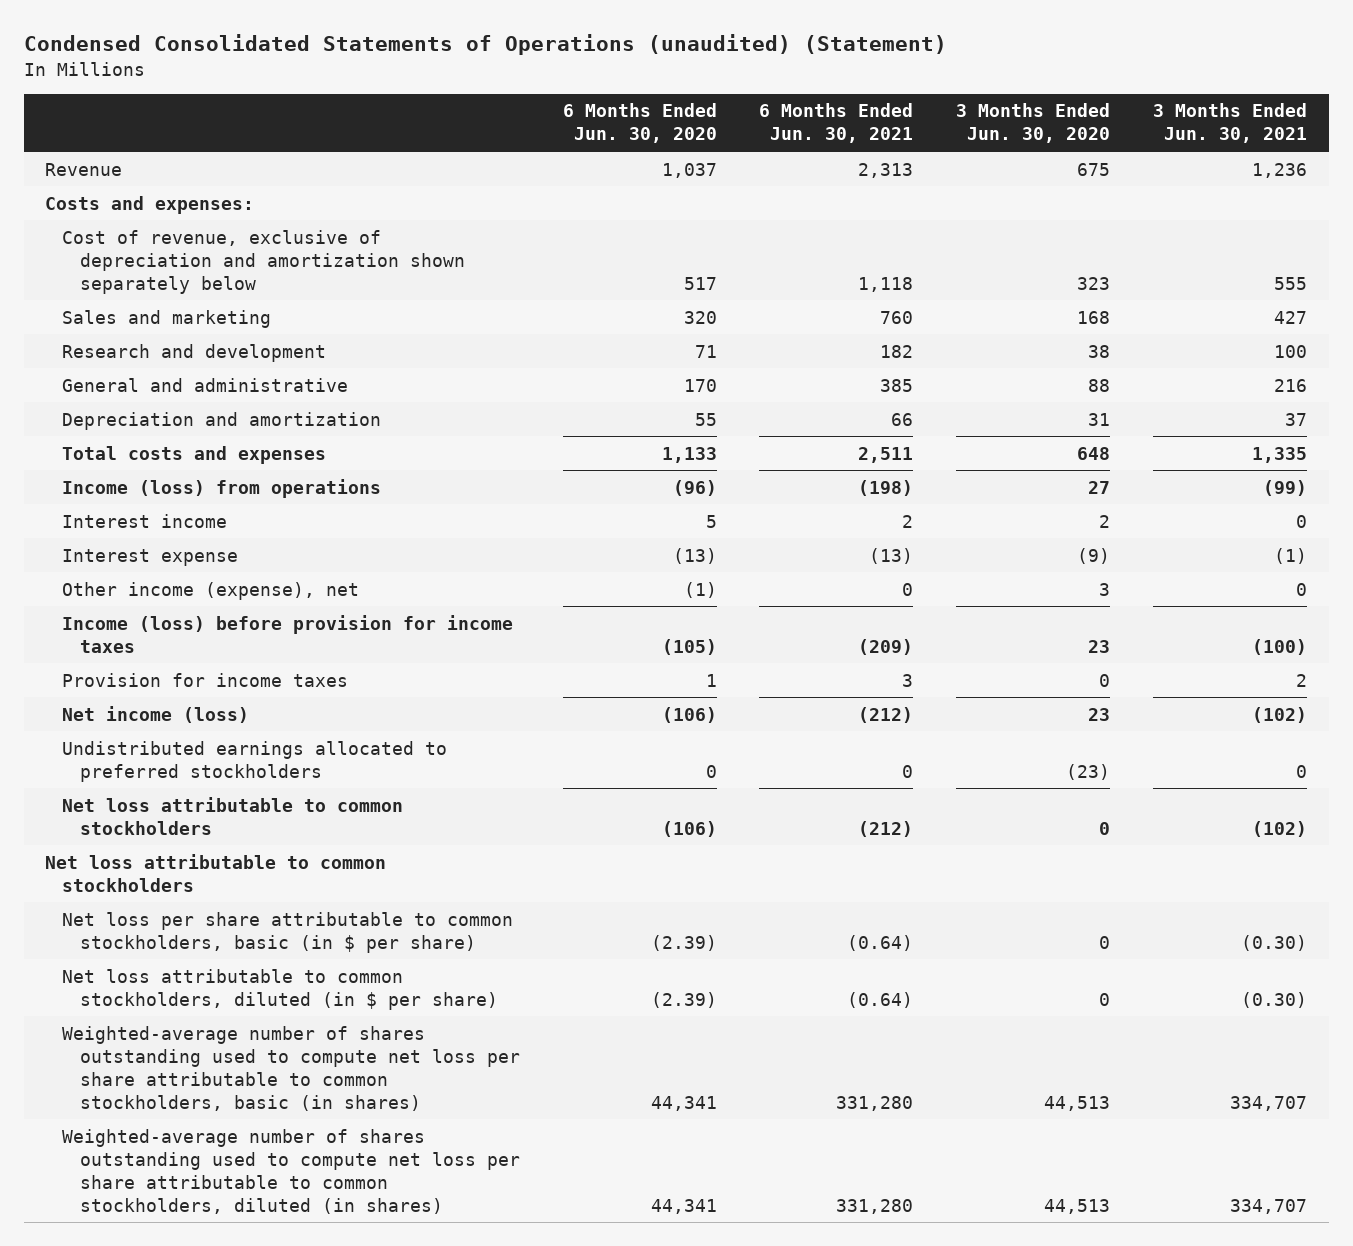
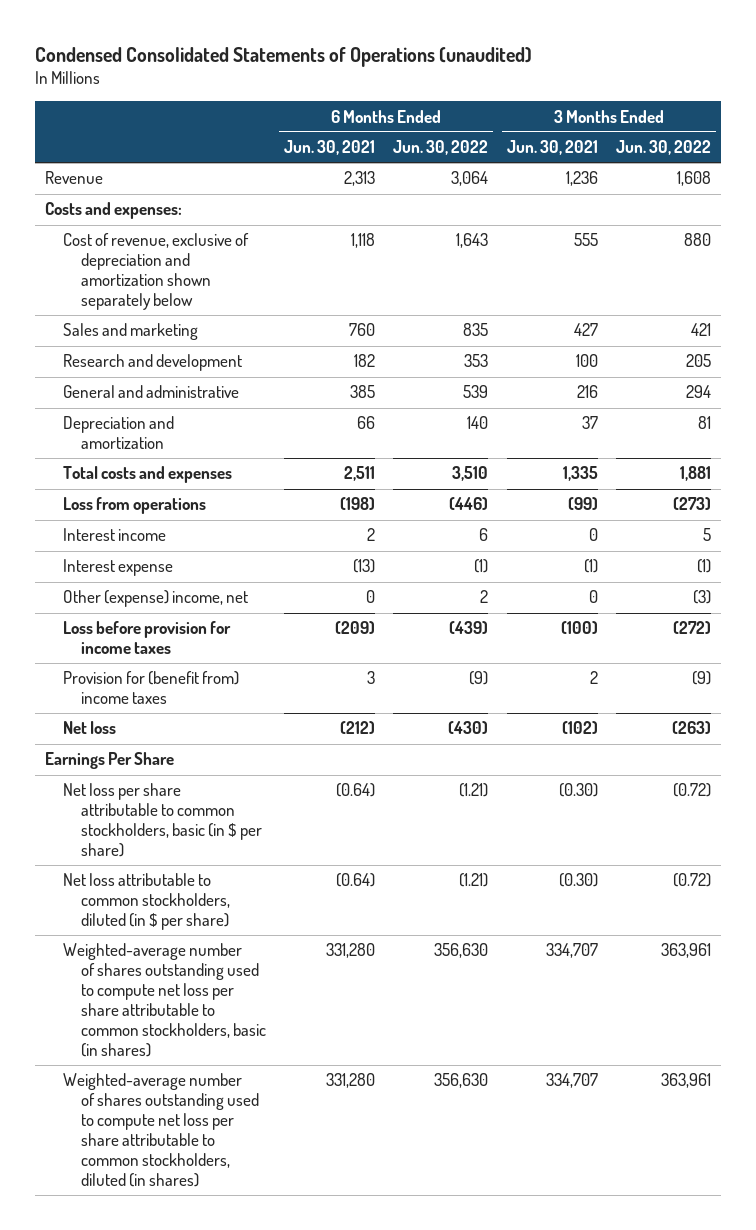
- Condensed Consolidated Statements of Operations (unaudited) (Statement)
+ Condensed Consolidated Statements of Operations (unaudited)
- | 6 Months Ended Jun. 30, 2020 | 6 Months Ended Jun. 30, 2021 | 3 Months Ended Jun. 30, 2020 | 3 Months Ended Jun. 30, 2021
+ | 6 Months Ended Jun. 30, 2021 | 6 Months Ended Jun. 30, 2022 | 3 Months Ended Jun. 30, 2021 | 3 Months Ended Jun. 30, 2022
- Income (loss) from operations | (96) | (198) | 27 | (99)
+ Loss from operations | (198) | (446) | (99) | (273)
- Other income (expense), net | (1) | 0 | 3 | 0
- Income (loss) before provision for income taxes | (105) | (209) | 23 | (100)
- Provision for income taxes | 1 | 3 | 0 | 2
- Net income (loss) | (106) | (212) | 23 | (102)
- Undistributed earnings allocated to preferred stockholders | 0 | 0 | (23) | 0
- Net loss attributable to common stockholders | (106) | (212) | 0 | (102)
- Net loss attributable to common stockholders
+ Other (expense) income, net | 0 | 2 | 0 | (3)
+ Loss before provision for income taxes | (209) | (439) | (100) | (272)
+ Provision for (benefit from) income taxes | 3 | (9) | 2 | (9)
+ Net loss | (212) | (430) | (102) | (263)
+ Earnings Per Share

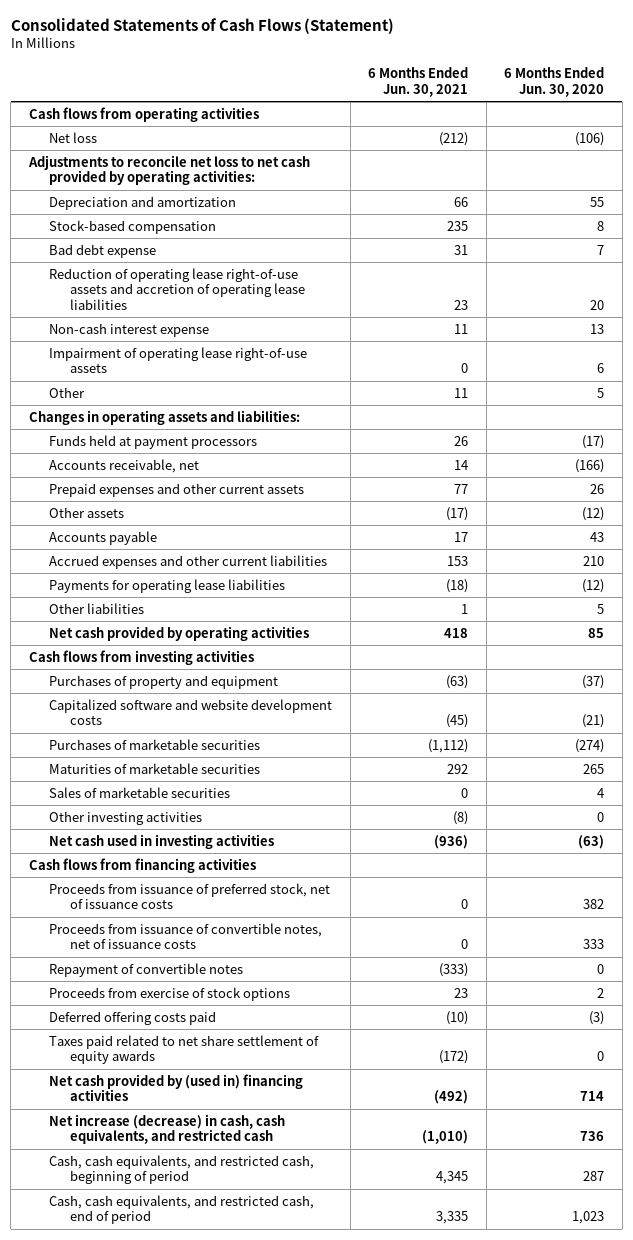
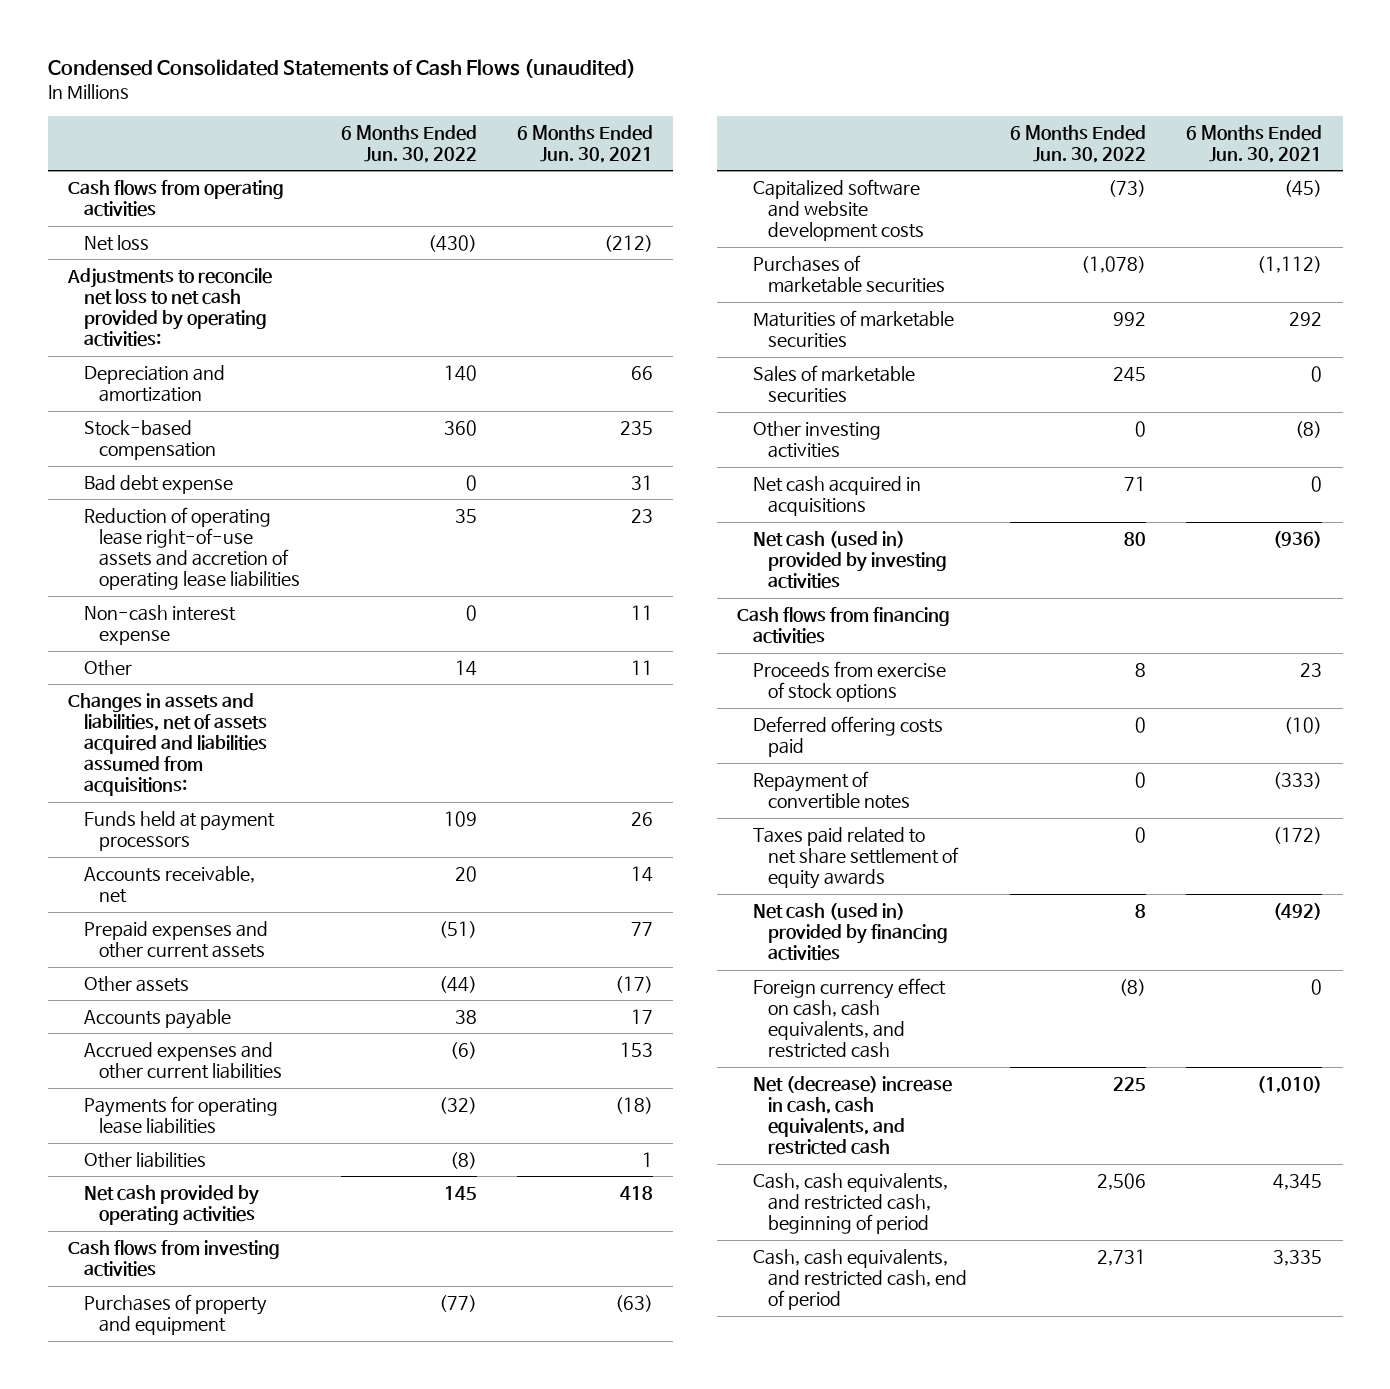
- Consolidated Statements of Cash Flows (Statement)
+ Condensed Consolidated Statements of Cash Flows (unaudited)
- | 6 Months Ended Jun. 30, 2021 | 6 Months Ended Jun. 30, 2020
+ | 6 Months Ended Jun. 30, 2022 | 6 Months Ended Jun. 30, 2021
- Impairment of operating lease right-of-use assets | 0 | 6
- Changes in operating assets and liabilities:
+ Changes in assets and liabilities, net of assets acquired and liabilities assumed from acquisitions:
- Net cash used in investing activities | (936) | (63)
+ Net cash acquired in acquisitions | 71 | 0
+ Net cash (used in) provided by investing activities | 80 | (936)
- Proceeds from issuance of preferred stock, net of issuance costs | 0 | 382
- Proceeds from issuance of convertible notes, net of issuance costs | 0 | 333
moved down: Repayment of convertible notes | 0 | (333)
- Net cash provided by (used in) financing activities | (492) | 714
- Net increase (decrease) in cash, cash equivalents, and restricted cash | (1,010) | 736
+ Net cash (used in) provided by financing activities | 8 | (492)
+ Foreign currency effect on cash, cash equivalents, and restricted cash | (8) | 0
+ Net (decrease) increase in cash, cash equivalents, and restricted cash | 225 | (1,010)

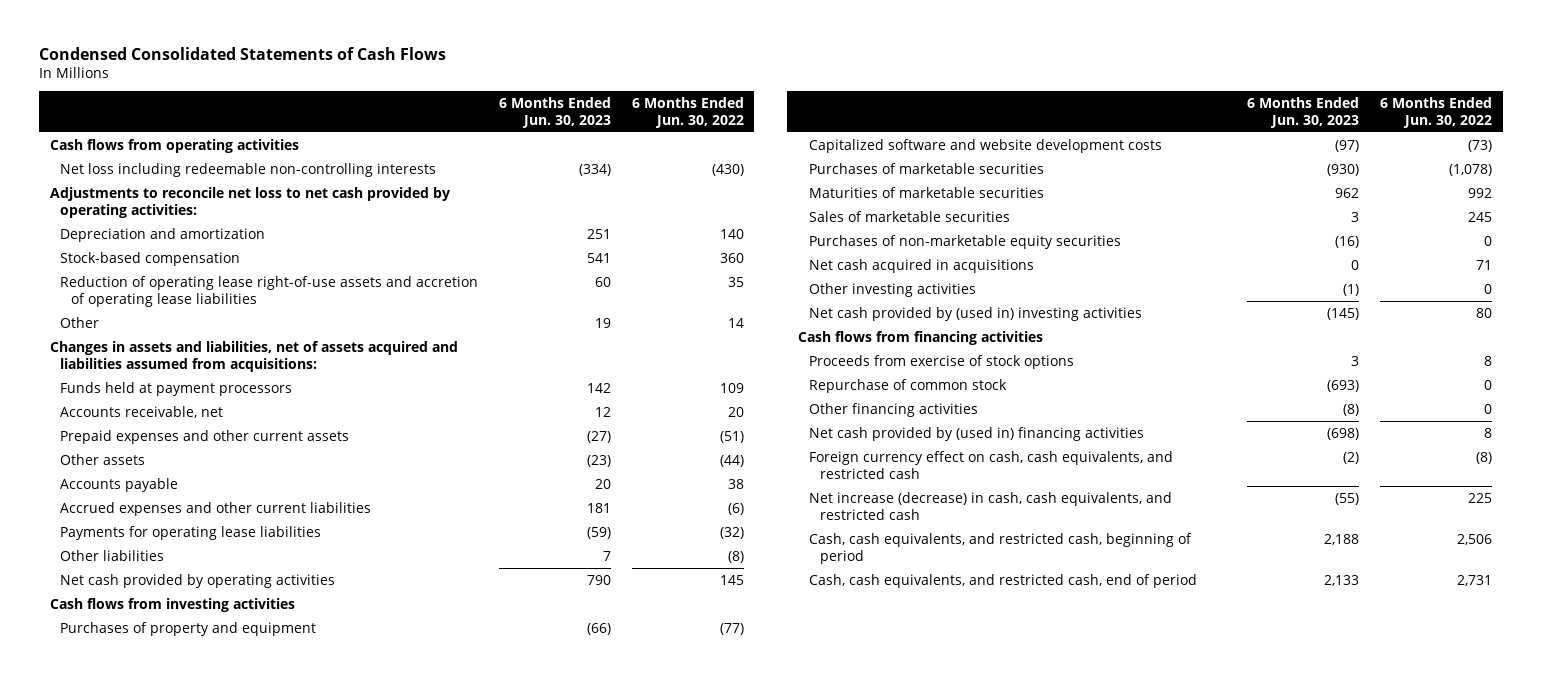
- Condensed Consolidated Statements of Cash Flows (unaudited)
+ Condensed Consolidated Statements of Cash Flows
- | 6 Months Ended Jun. 30, 2022 | 6 Months Ended Jun. 30, 2021
+ | 6 Months Ended Jun. 30, 2023 | 6 Months Ended Jun. 30, 2022
- Net loss | (430) | (212)
+ Net loss including redeemable non-controlling interests | (334) | (430)
- Bad debt expense | 0 | 31
- Non-cash interest expense | 0 | 11
+ Purchases of non-marketable equity securities | (16) | 0
- Net cash (used in) provided by investing activities | 80 | (936)
moved down: Other investing activities | (1) | 0
+ Net cash provided by (used in) investing activities | (145) | 80
- Deferred offering costs paid | 0 | (10)
- Repayment of convertible notes | 0 | (333)
- Taxes paid related to net share settlement of equity awards | 0 | (172)
- Net cash (used in) provided by financing activities | 8 | (492)
+ Repurchase of common stock | (693) | 0
+ Other financing activities | (8) | 0
+ Net cash provided by (used in) financing activities | (698) | 8
- Net (decrease) increase in cash, cash equivalents, and restricted cash | 225 | (1,010)
+ Net increase (decrease) in cash, cash equivalents, and restricted cash | (55) | 225

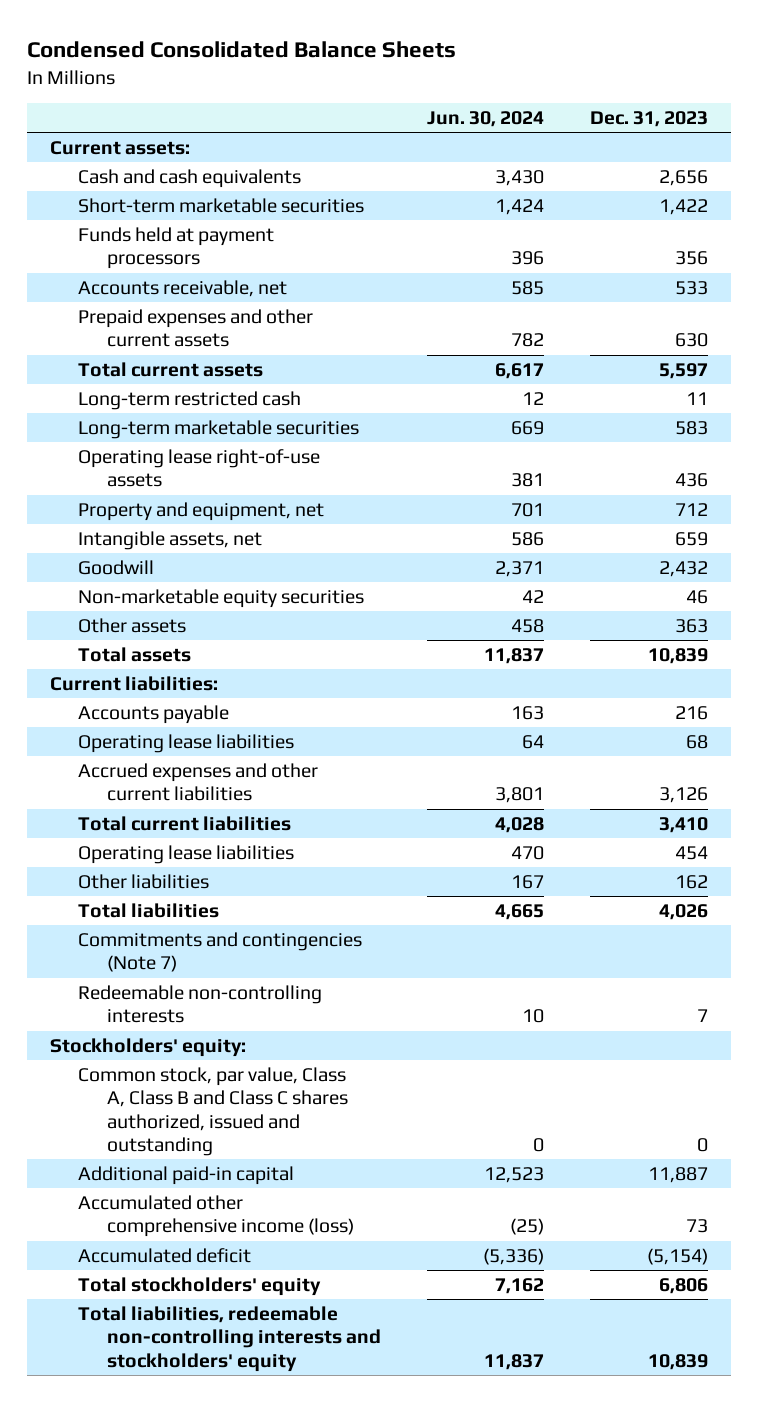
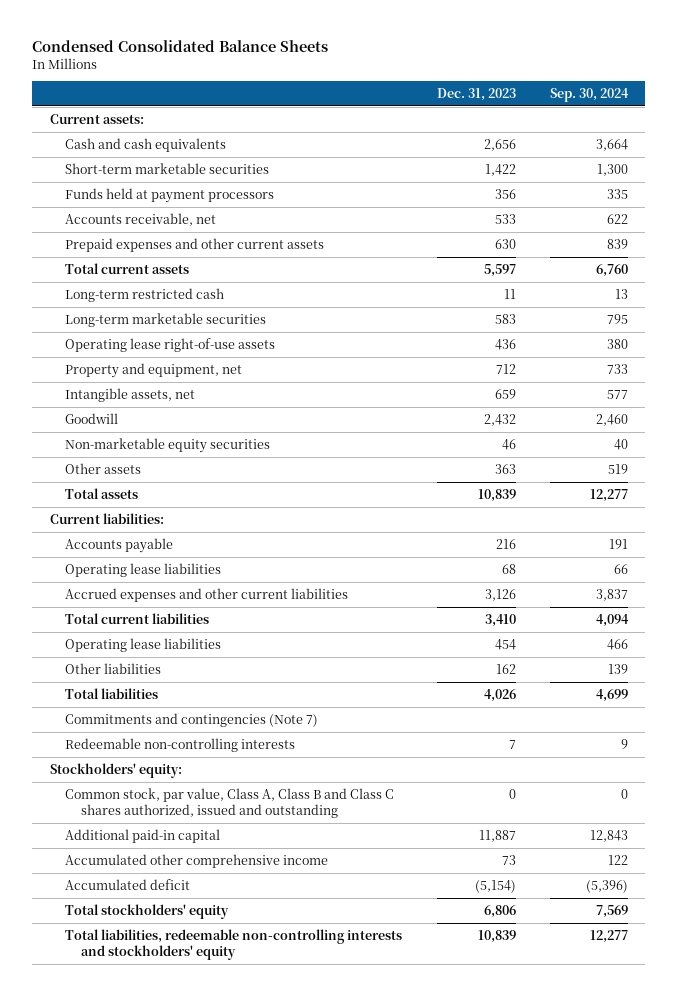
- | Jun. 30, 2024 | Dec. 31, 2023
+ | Dec. 31, 2023 | Sep. 30, 2024
- Accumulated other comprehensive income (loss) | (25) | 73
+ Accumulated other comprehensive income | 73 | 122

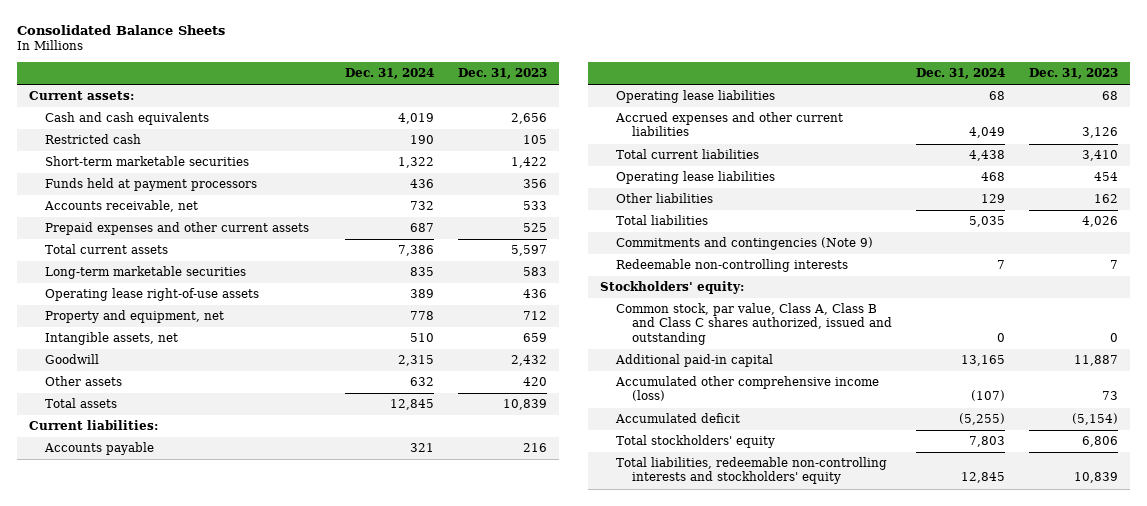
- Condensed Consolidated Balance Sheets
+ Consolidated Balance Sheets
- | Dec. 31, 2023 | Sep. 30, 2024
+ | Dec. 31, 2024 | Dec. 31, 2023
+ Restricted cash | 190 | 105
- Prepaid expenses and other current assets | 630 | 839
+ Prepaid expenses and other current assets | 687 | 525
- Long-term restricted cash | 11 | 13
- Non-marketable equity securities | 46 | 40
- Other assets | 363 | 519
+ Other assets | 632 | 420
- Commitments and contingencies (Note 7)
+ Commitments and contingencies (Note 9)
- Accumulated other comprehensive income | 73 | 122
+ Accumulated other comprehensive income (loss) | (107) | 73

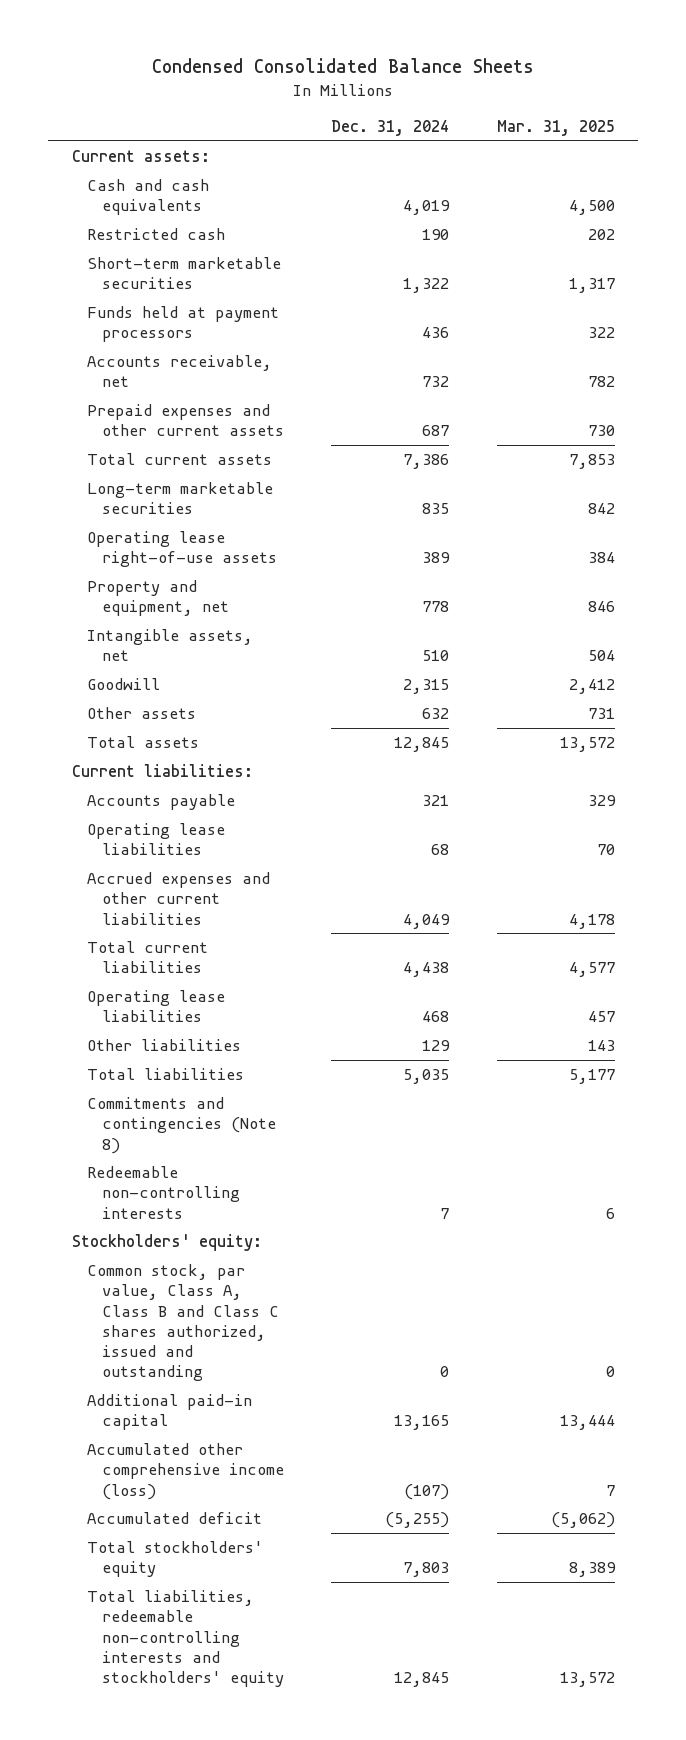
- Consolidated Balance Sheets
+ Condensed Consolidated Balance Sheets
- | Dec. 31, 2024 | Dec. 31, 2023
+ | Dec. 31, 2024 | Mar. 31, 2025
- Commitments and contingencies (Note 9)
+ Commitments and contingencies (Note 8)

